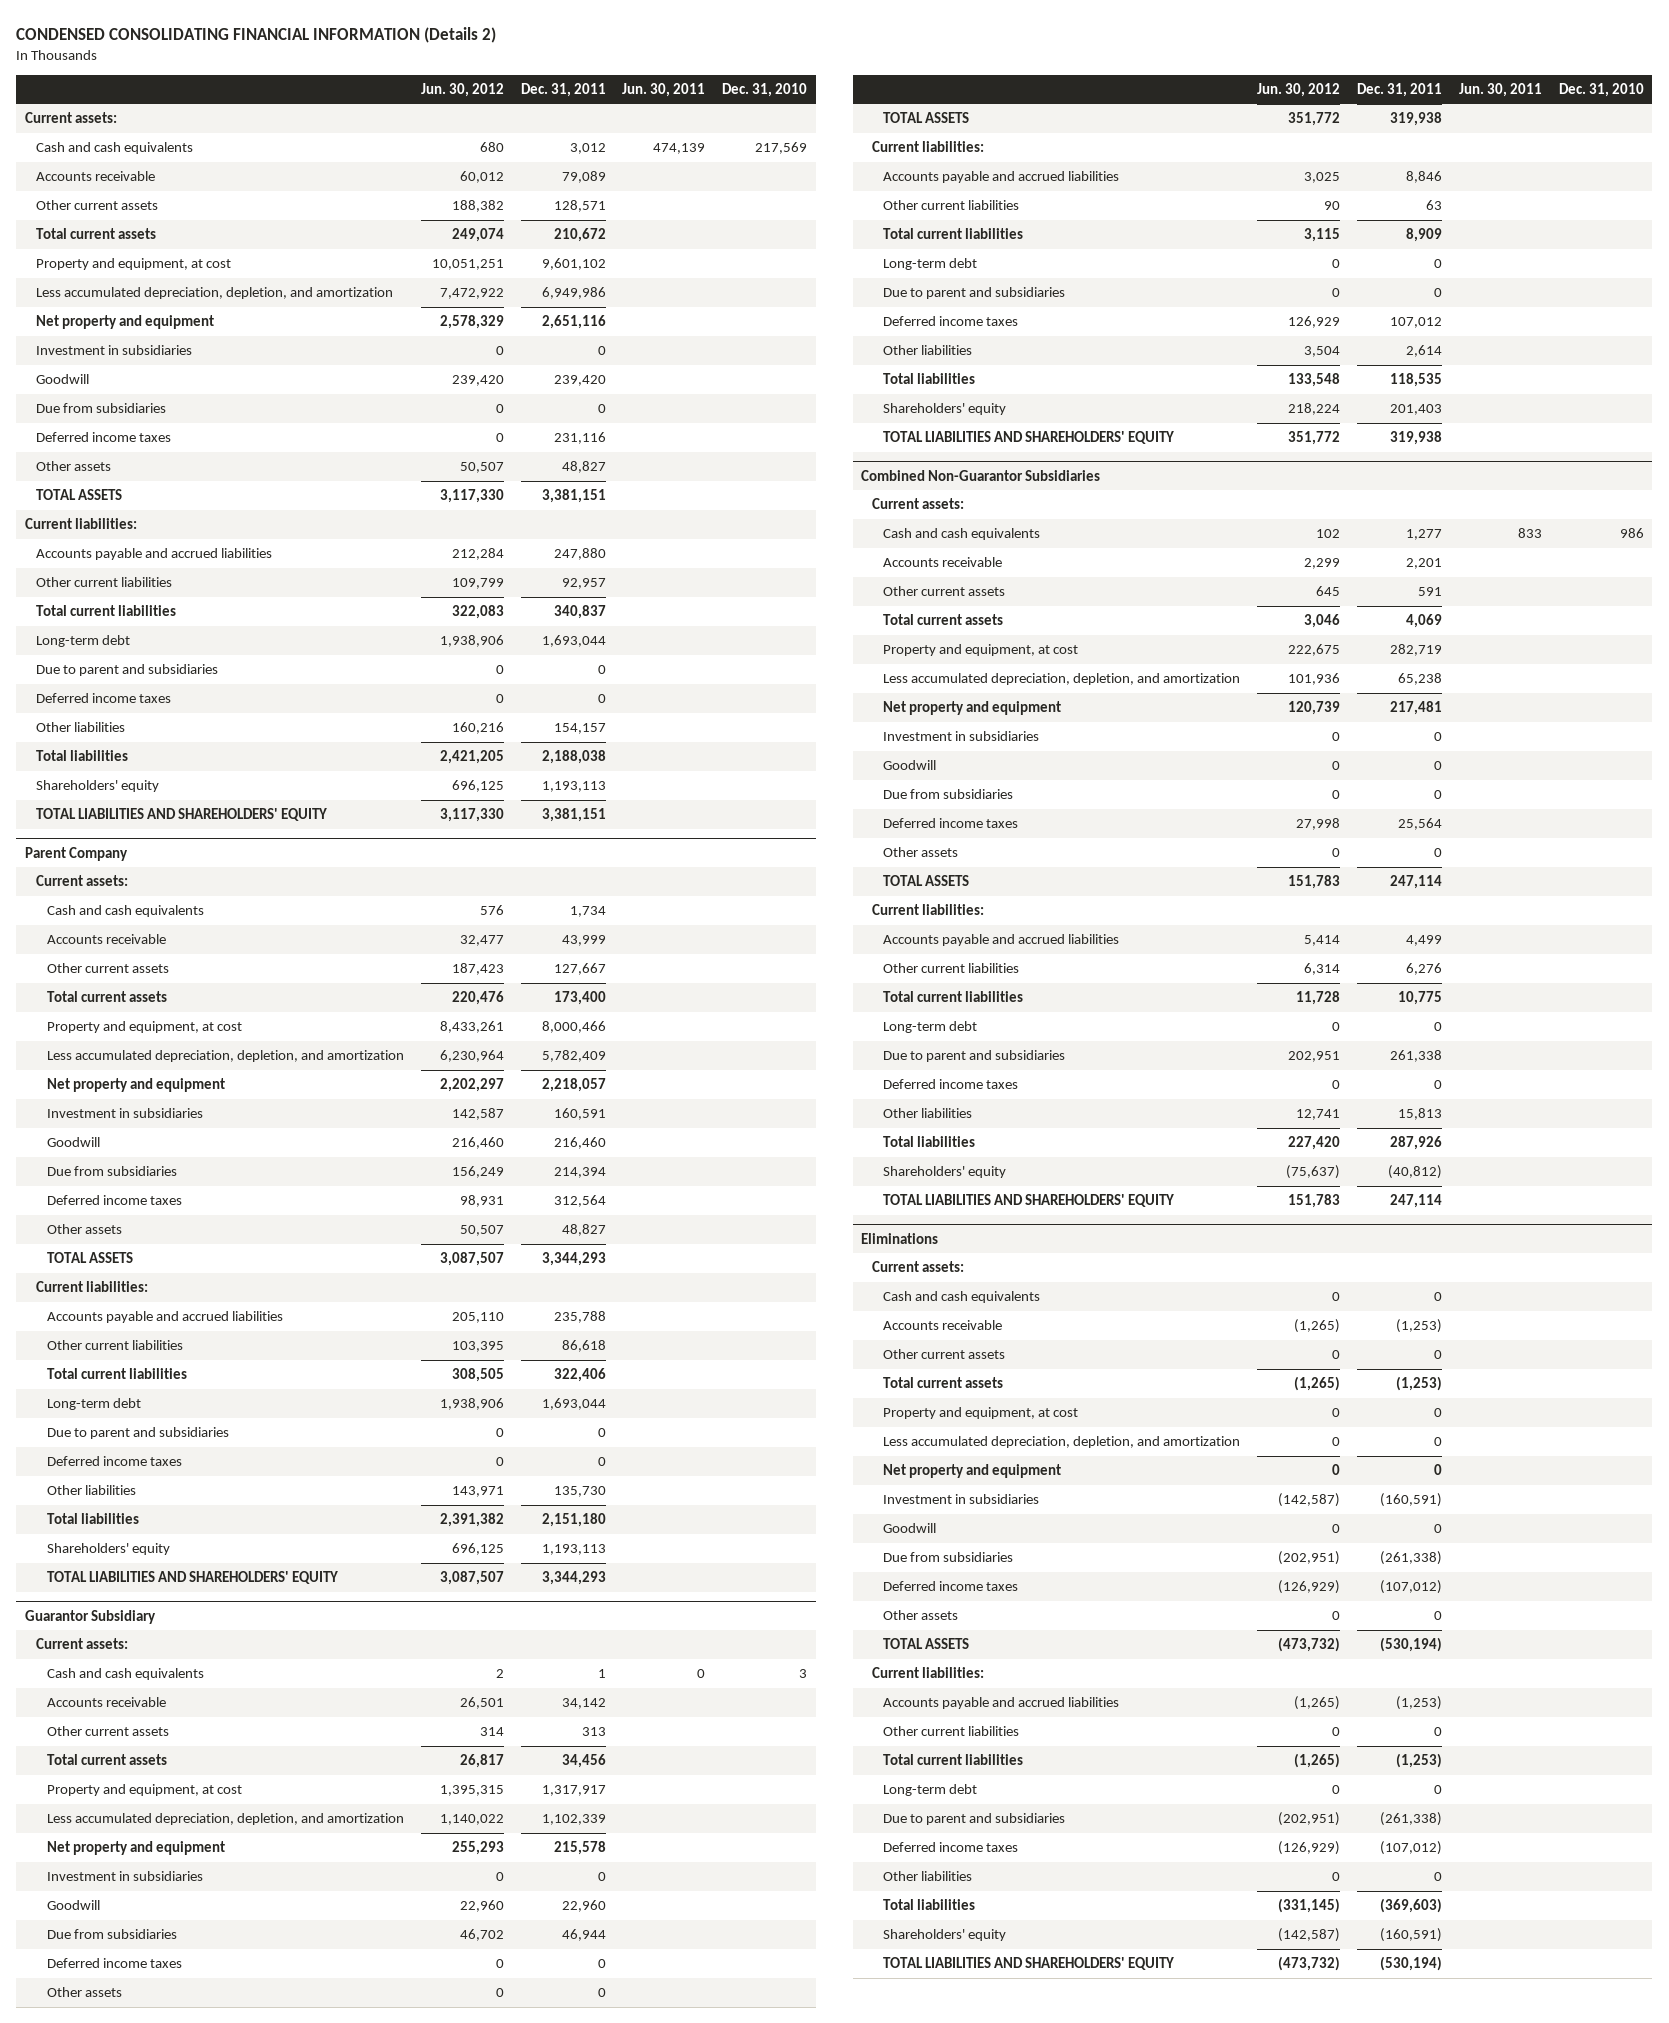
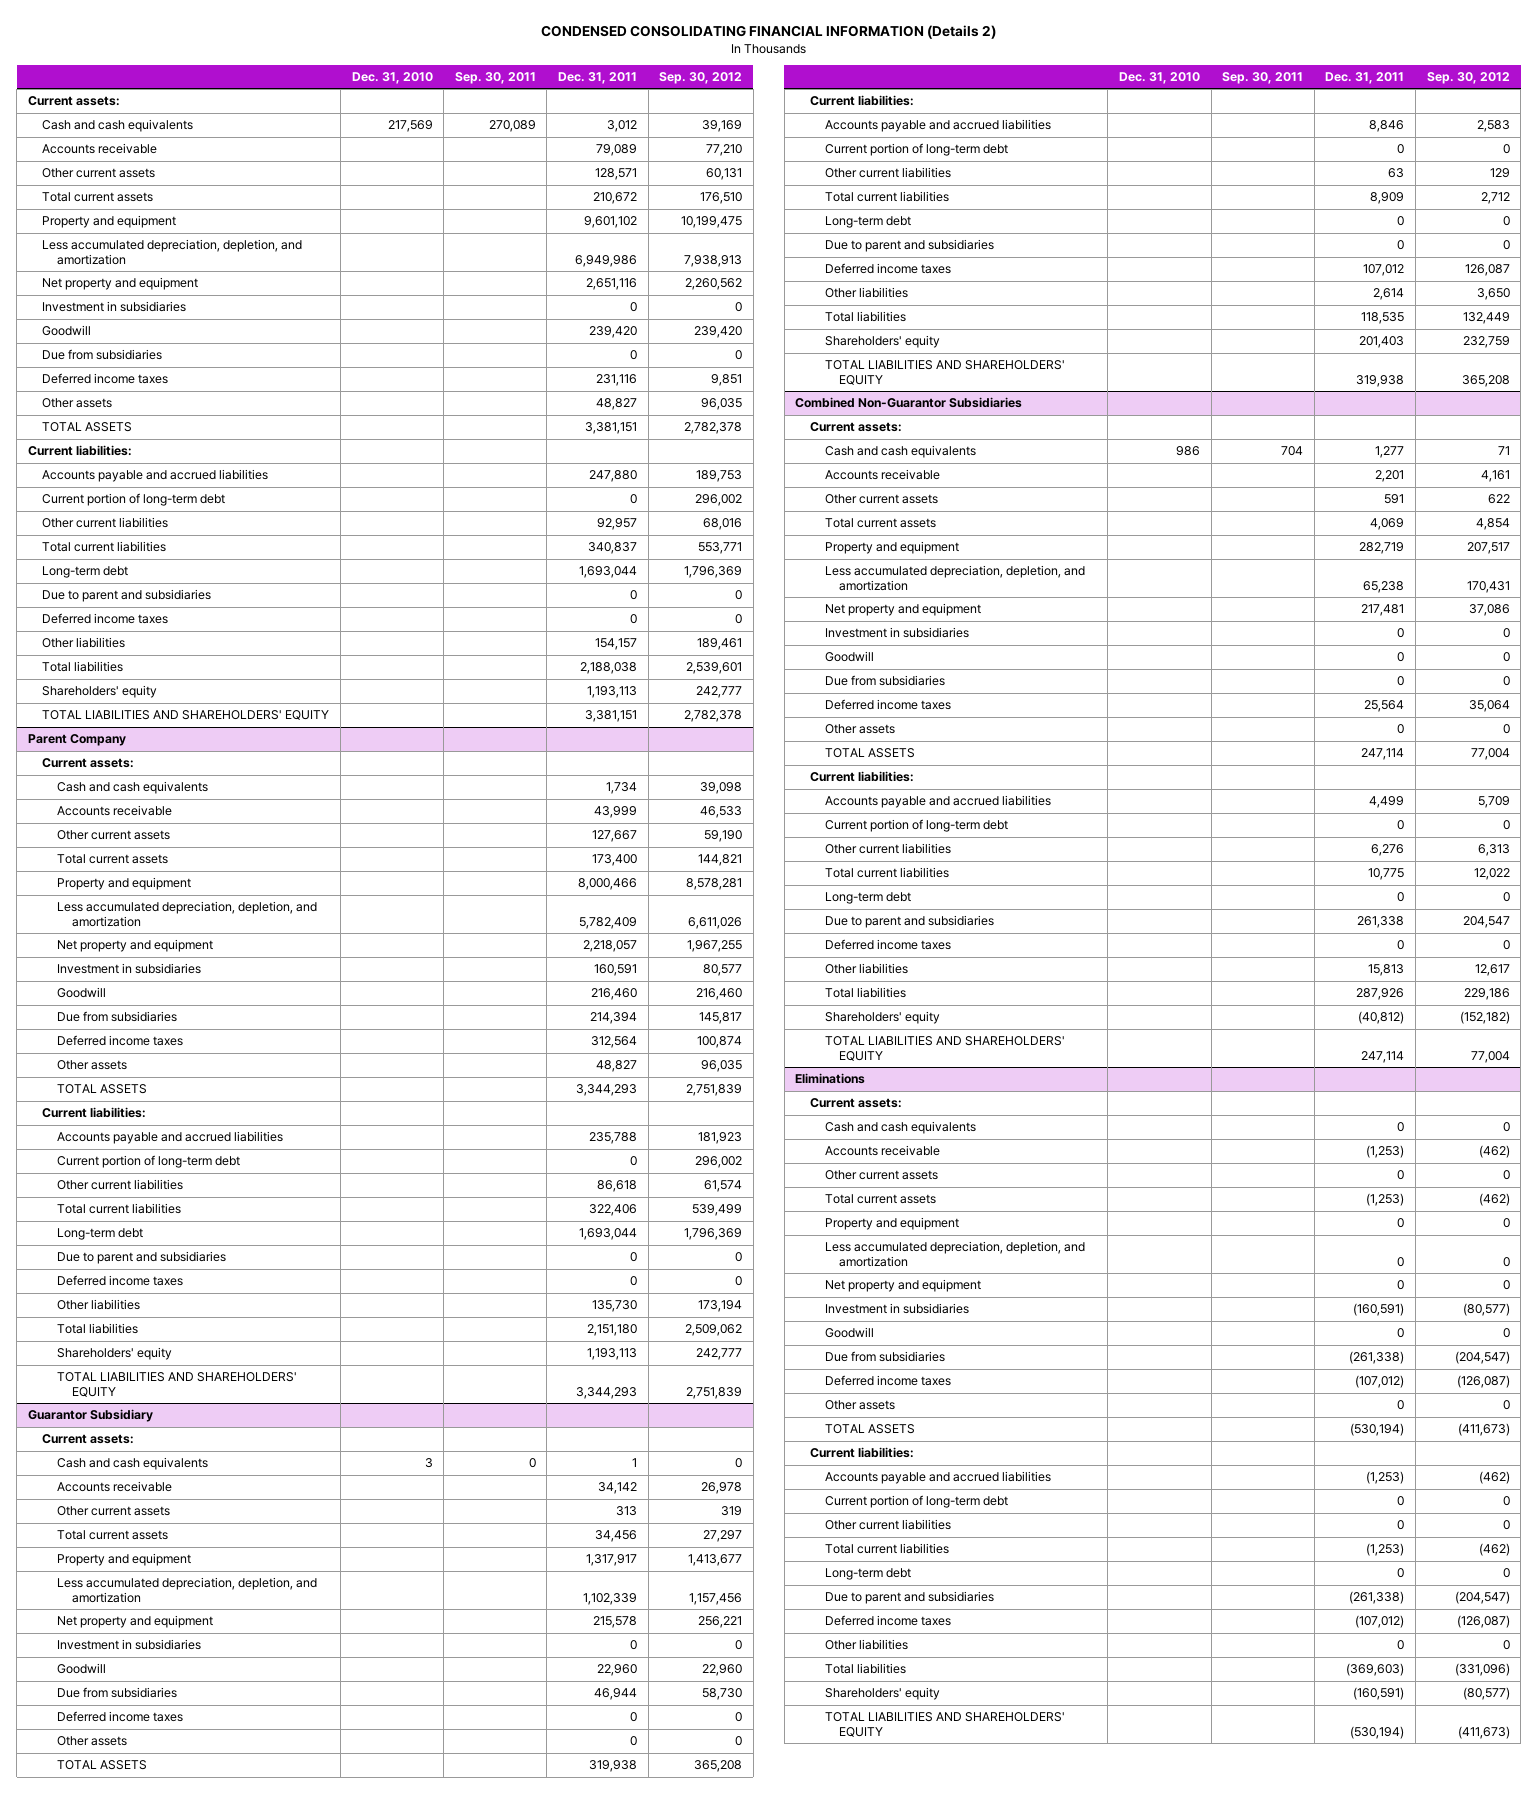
- | Jun. 30, 2012 | Dec. 31, 2011 | Jun. 30, 2011 | Dec. 31, 2010
+ | Dec. 31, 2010 | Sep. 30, 2011 | Dec. 31, 2011 | Sep. 30, 2012
- Property and equipment, at cost | 10,051,251 | 9,601,102 | |
+ Property and equipment | | | 9,601,102 | 10,199,475
+ Current portion of long-term debt | | | 0 | 296,002
@ Parent Company
- Property and equipment, at cost | 8,433,261 | 8,000,466 | |
+ Property and equipment | | | 8,000,466 | 8,578,281
+ Current portion of long-term debt | | | 0 | 296,002
@ Guarantor Subsidiary
- Property and equipment, at cost | 1,395,315 | 1,317,917 | |
+ Property and equipment | | | 1,317,917 | 1,413,677
+ Current portion of long-term debt | | | 0 | 0
@ Combined Non-Guarantor Subsidiaries
- Property and equipment, at cost | 222,675 | 282,719 | |
+ Property and equipment | | | 282,719 | 207,517
+ Current portion of long-term debt | | | 0 | 0
@ Eliminations
- Property and equipment, at cost | 0 | 0 | |
+ Property and equipment | | | 0 | 0
+ Current portion of long-term debt | | | 0 | 0

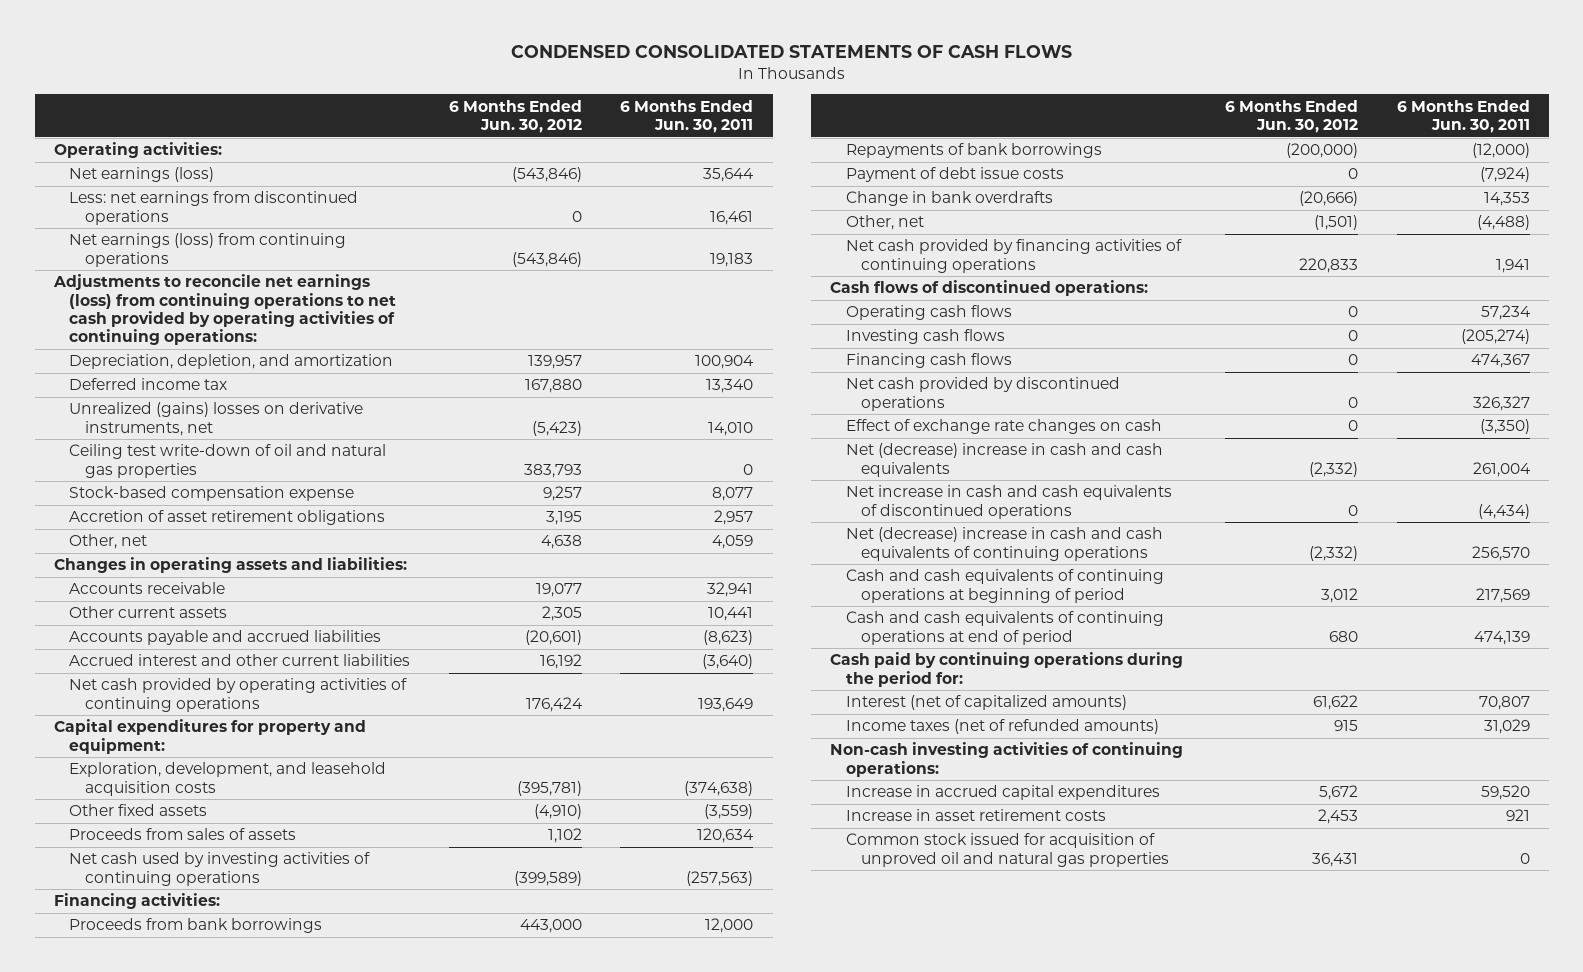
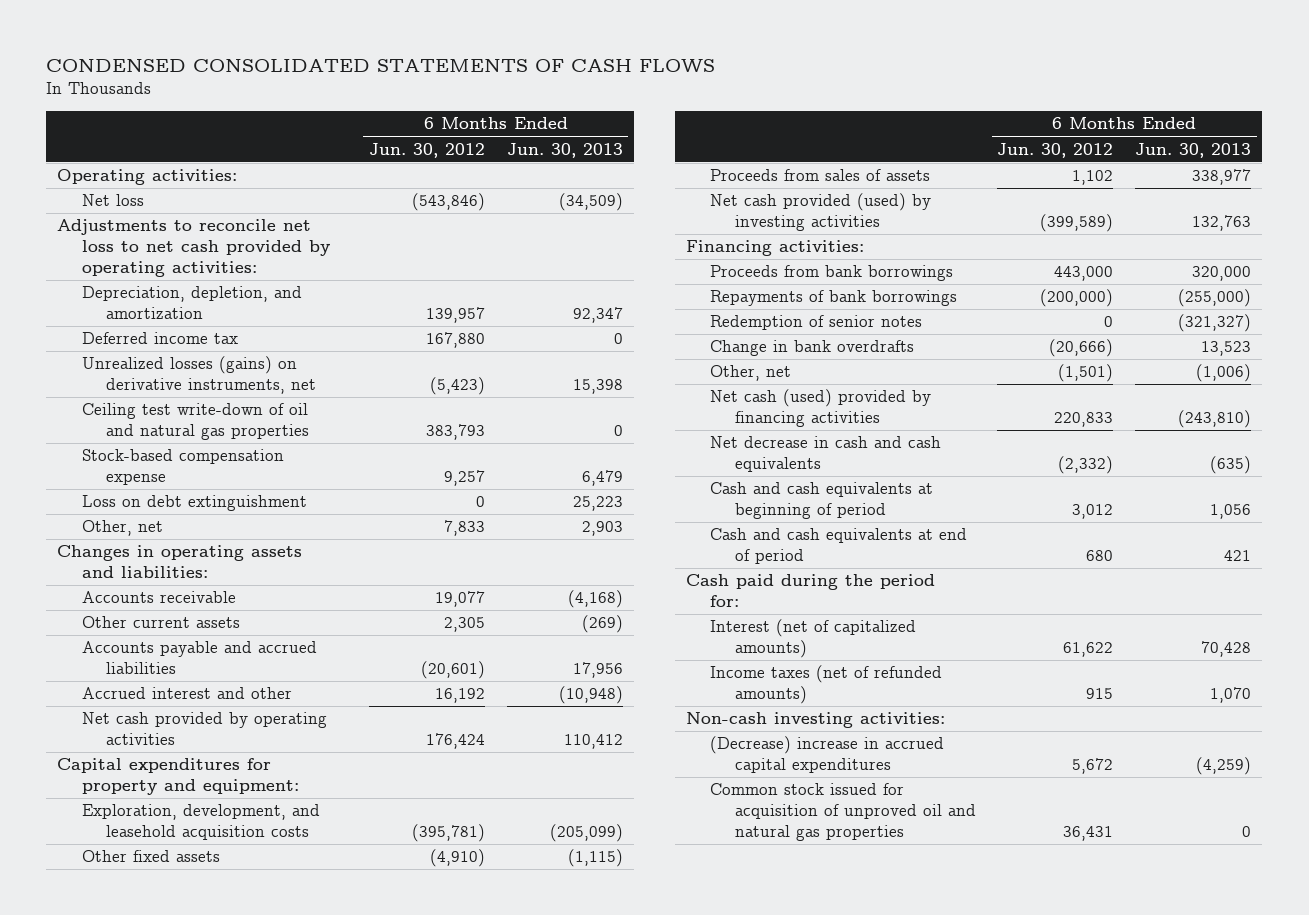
- | 6 Months Ended Jun. 30, 2012 | 6 Months Ended Jun. 30, 2011
+ | 6 Months Ended Jun. 30, 2012 | 6 Months Ended Jun. 30, 2013
- Net earnings (loss) | (543,846) | 35,644
- Less: net earnings from discontinued operations | 0 | 16,461
- Net earnings (loss) from continuing operations | (543,846) | 19,183
- Adjustments to reconcile net earnings (loss) from continuing operations to net cash provided by operating activities of continuing operations:
+ Net loss | (543,846) | (34,509)
+ Adjustments to reconcile net loss to net cash provided by operating activities:
- Unrealized (gains) losses on derivative instruments, net | (5,423) | 14,010
+ Unrealized losses (gains) on derivative instruments, net | (5,423) | 15,398
- Accretion of asset retirement obligations | 3,195 | 2,957
- Other, net | 4,638 | 4,059
+ Loss on debt extinguishment | 0 | 25,223
+ Other, net | 7,833 | 2,903
- Accrued interest and other current liabilities | 16,192 | (3,640)
- Net cash provided by operating activities of continuing operations | 176,424 | 193,649
+ Accrued interest and other | 16,192 | (10,948)
+ Net cash provided by operating activities | 176,424 | 110,412
- Net cash used by investing activities of continuing operations | (399,589) | (257,563)
+ Net cash provided (used) by investing activities | (399,589) | 132,763
- Payment of debt issue costs | 0 | (7,924)
+ Redemption of senior notes | 0 | (321,327)
- Net cash provided by financing activities of continuing operations | 220,833 | 1,941
- Cash flows of discontinued operations:
- Operating cash flows | 0 | 57,234
- Investing cash flows | 0 | (205,274)
- Financing cash flows | 0 | 474,367
- Net cash provided by discontinued operations | 0 | 326,327
- Effect of exchange rate changes on cash | 0 | (3,350)
- Net (decrease) increase in cash and cash equivalents | (2,332) | 261,004
- Net increase in cash and cash equivalents of discontinued operations | 0 | (4,434)
- Net (decrease) increase in cash and cash equivalents of continuing operations | (2,332) | 256,570
- Cash and cash equivalents of continuing operations at beginning of period | 3,012 | 217,569
- Cash and cash equivalents of continuing operations at end of period | 680 | 474,139
- Cash paid by continuing operations during the period for:
+ Net cash (used) provided by financing activities | 220,833 | (243,810)
+ Net decrease in cash and cash equivalents | (2,332) | (635)
+ Cash and cash equivalents at beginning of period | 3,012 | 1,056
+ Cash and cash equivalents at end of period | 680 | 421
+ Cash paid during the period for:
- Non-cash investing activities of continuing operations:
- Increase in accrued capital expenditures | 5,672 | 59,520
- Increase in asset retirement costs | 2,453 | 921
+ Non-cash investing activities:
+ (Decrease) increase in accrued capital expenditures | 5,672 | (4,259)

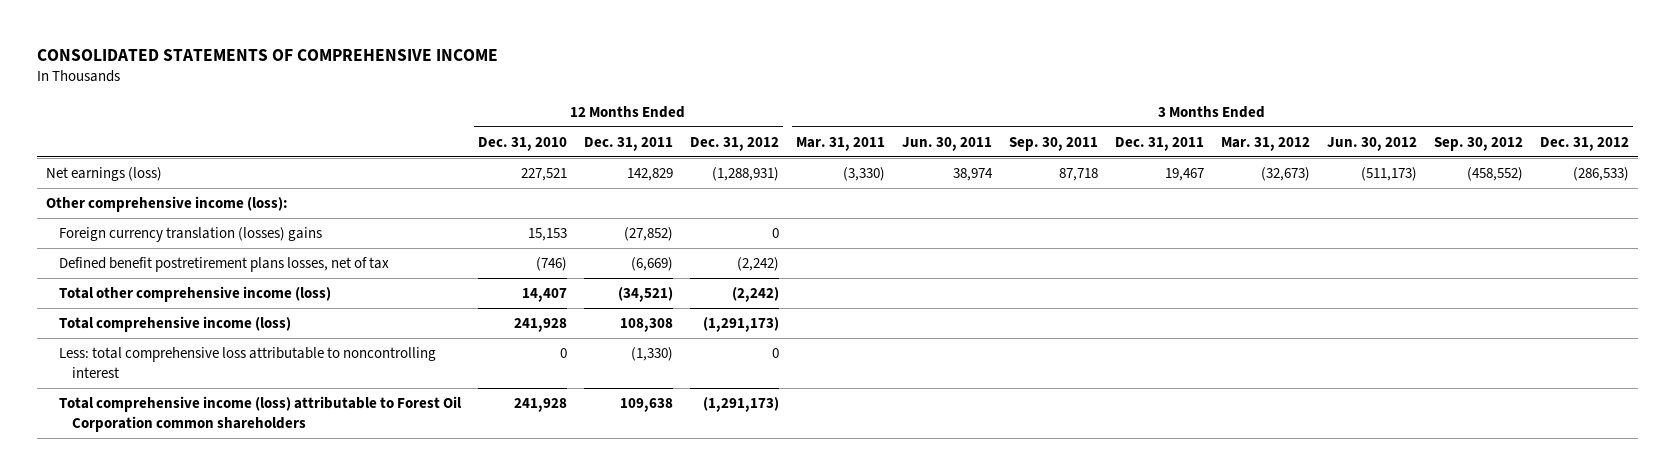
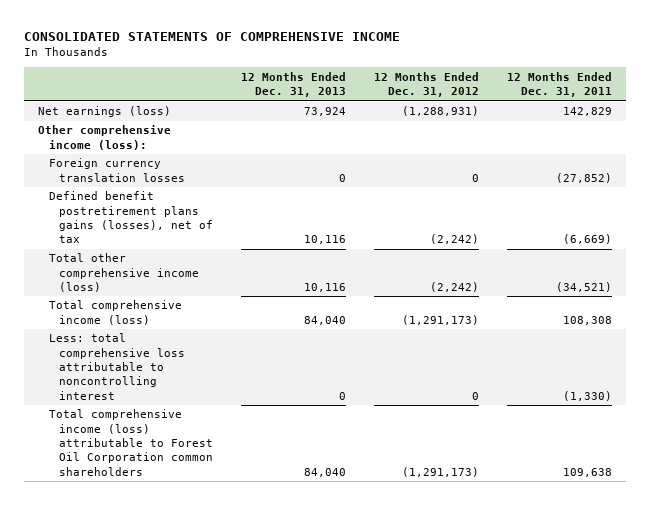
- | 12 Months Ended Dec. 31, 2010 | 12 Months Ended Dec. 31, 2011 | 12 Months Ended Dec. 31, 2012 | 3 Months Ended Mar. 31, 2011 | 3 Months Ended Jun. 30, 2011 | 3 Months Ended Sep. 30, 2011 | 3 Months Ended Dec. 31, 2011 | 3 Months Ended Mar. 31, 2012 | 3 Months Ended Jun. 30, 2012 | 3 Months Ended Sep. 30, 2012 | 3 Months Ended Dec. 31, 2012
+ | 12 Months Ended Dec. 31, 2013 | 12 Months Ended Dec. 31, 2012 | 12 Months Ended Dec. 31, 2011
- Foreign currency translation (losses) gains | 15,153 | (27,852) | 0 | | | | | | | |
- Defined benefit postretirement plans losses, net of tax | (746) | (6,669) | (2,242) | | | | | | | |
+ Foreign currency translation losses | 0 | 0 | (27,852)
+ Defined benefit postretirement plans gains (losses), net of tax | 10,116 | (2,242) | (6,669)

